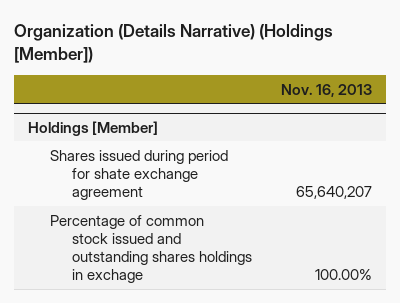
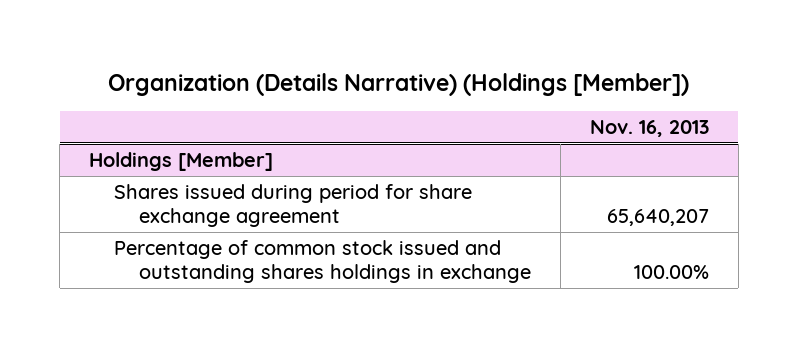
@ Holdings [Member]
- Shares issued during period for shate exchange agreement | 65,640,207
- Percentage of common stock issued and outstanding shares holdings in exchage | 100.00%
+ Shares issued during period for share exchange agreement | 65,640,207
+ Percentage of common stock issued and outstanding shares holdings in exchange | 100.00%

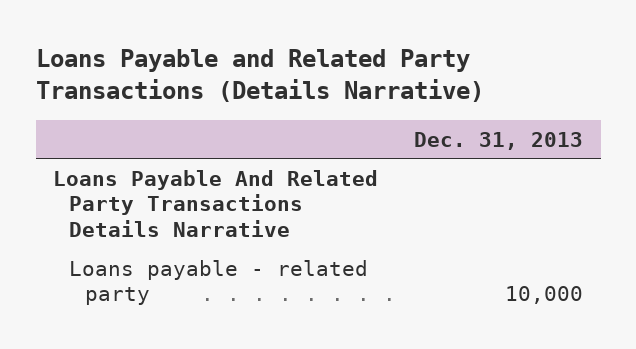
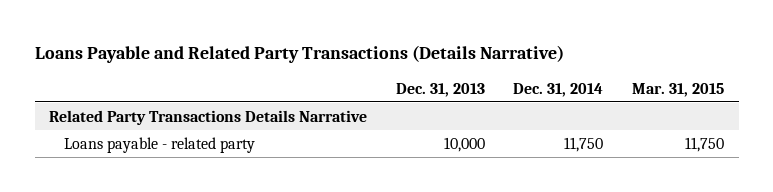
- | Dec. 31, 2013
+ | Dec. 31, 2013 | Dec. 31, 2014 | Mar. 31, 2015
- Loans Payable And Related Party Transactions Details Narrative
+ Related Party Transactions Details Narrative

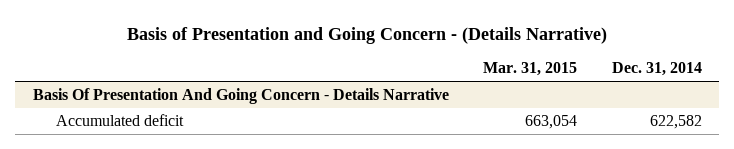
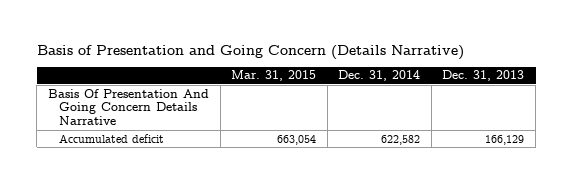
- Basis of Presentation and Going Concern - (Details Narrative)
+ Basis of Presentation and Going Concern (Details Narrative)
- | Mar. 31, 2015 | Dec. 31, 2014
+ | Mar. 31, 2015 | Dec. 31, 2014 | Dec. 31, 2013
- Basis Of Presentation And Going Concern - Details Narrative
+ Basis Of Presentation And Going Concern Details Narrative

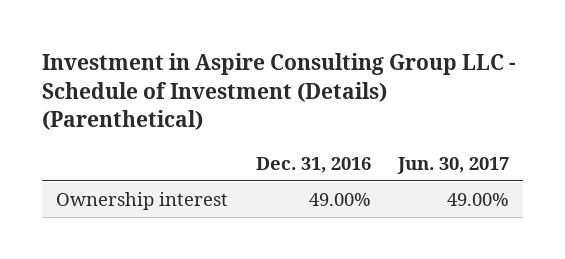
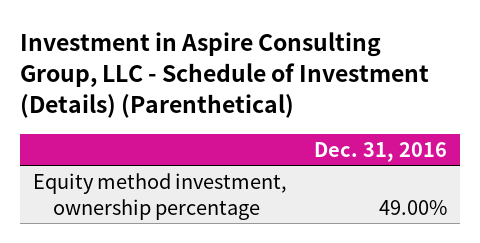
- Investment in Aspire Consulting Group LLC - Schedule of Investment (Details) (Parenthetical)
+ Investment in Aspire Consulting Group, LLC - Schedule of Investment (Details) (Parenthetical)
- | Dec. 31, 2016 | Jun. 30, 2017
+ | Dec. 31, 2016
- Ownership interest | 49.00% | 49.00%
+ Equity method investment, ownership percentage | 49.00%

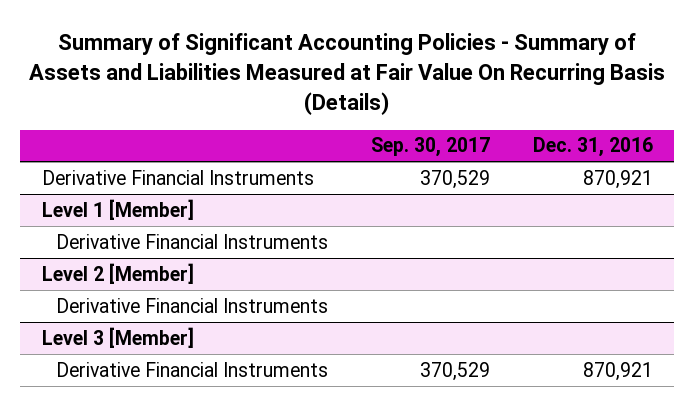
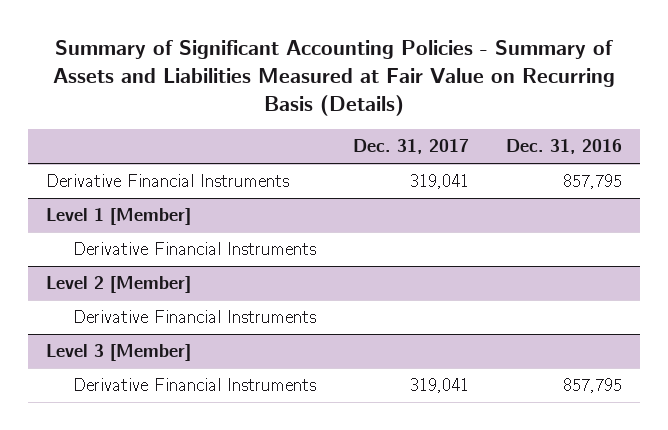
- Summary of Significant Accounting Policies - Summary of Assets and Liabilities Measured at Fair Value On Recurring Basis (Details)
+ Summary of Significant Accounting Policies - Summary of Assets and Liabilities Measured at Fair Value on Recurring Basis (Details)
- | Sep. 30, 2017 | Dec. 31, 2016
+ | Dec. 31, 2017 | Dec. 31, 2016
- Derivative Financial Instruments | 370,529 | 870,921
+ Derivative Financial Instruments | 319,041 | 857,795
@ Level 3 [Member]
- Derivative Financial Instruments | 370,529 | 870,921
+ Derivative Financial Instruments | 319,041 | 857,795

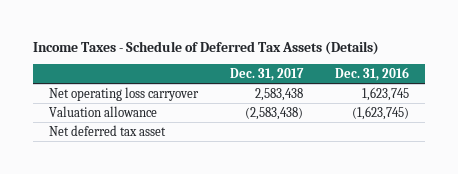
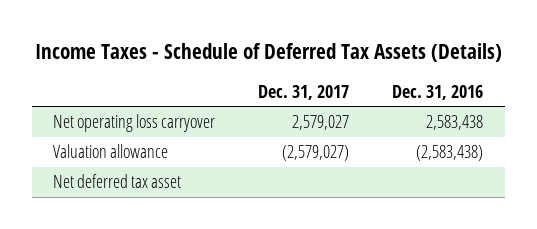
- Net operating loss carryover | 2,583,438 | 1,623,745
- Valuation allowance | (2,583,438) | (1,623,745)
+ Net operating loss carryover | 2,579,027 | 2,583,438
+ Valuation allowance | (2,579,027) | (2,583,438)

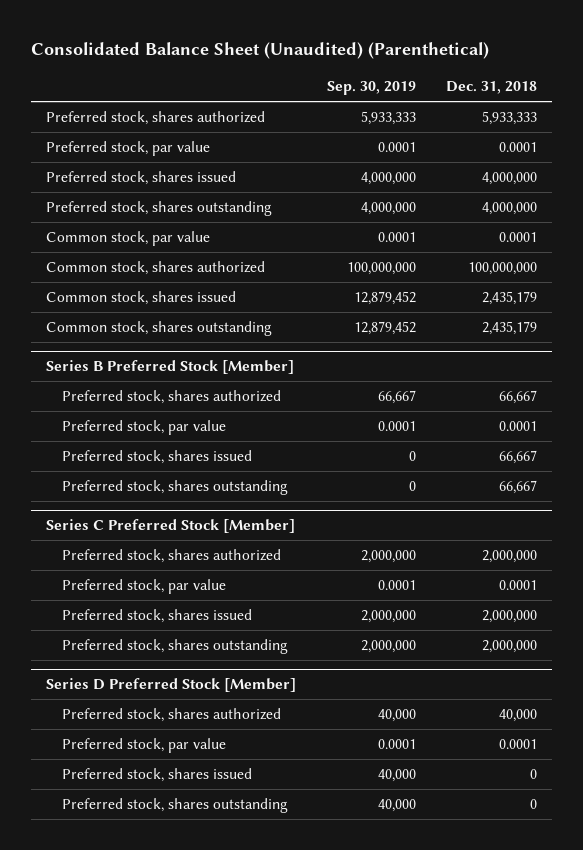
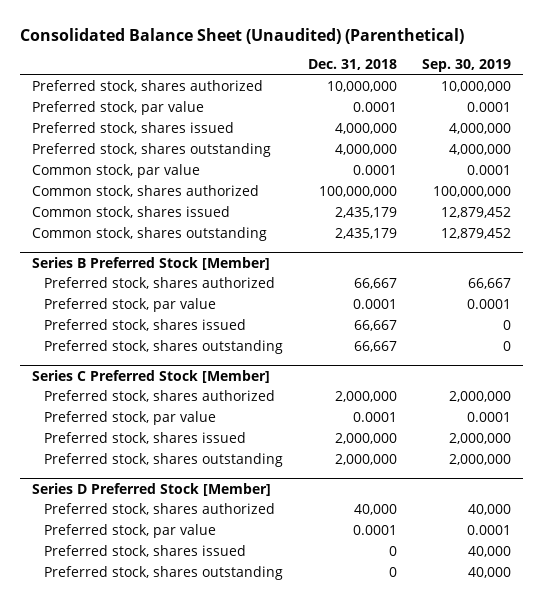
- | Sep. 30, 2019 | Dec. 31, 2018
+ | Dec. 31, 2018 | Sep. 30, 2019
- Preferred stock, shares authorized | 5,933,333 | 5,933,333
+ Preferred stock, shares authorized | 10,000,000 | 10,000,000

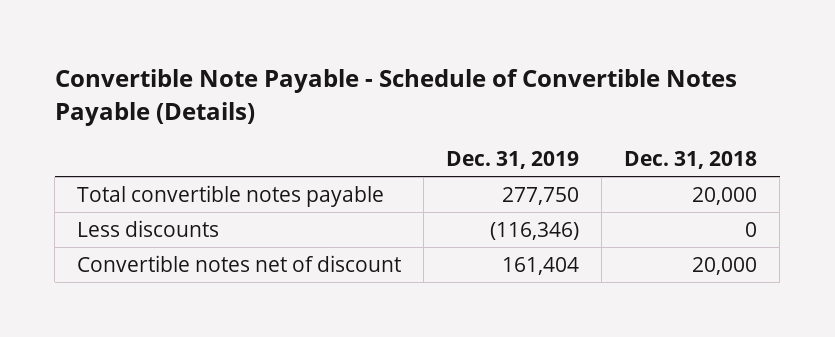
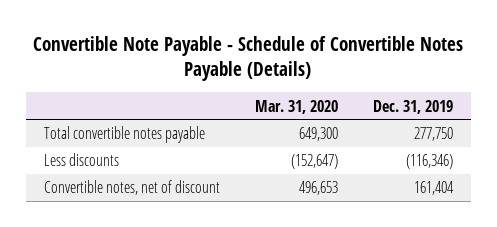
- | Dec. 31, 2019 | Dec. 31, 2018
+ | Mar. 31, 2020 | Dec. 31, 2019
- Convertible notes net of discount | 161,404 | 20,000
+ Convertible notes, net of discount | 496,653 | 161,404

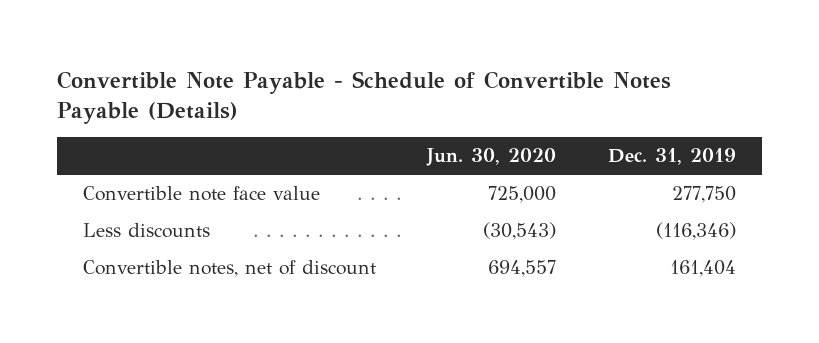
- | Mar. 31, 2020 | Dec. 31, 2019
+ | Jun. 30, 2020 | Dec. 31, 2019
- Total convertible notes payable | 649,300 | 277,750
+ Convertible note face value | 725,000 | 277,750

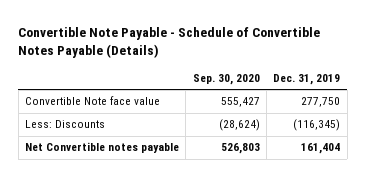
- | Jun. 30, 2020 | Dec. 31, 2019
+ | Sep. 30, 2020 | Dec. 31, 2019
- Convertible note face value | 725,000 | 277,750
- Less discounts | (30,543) | (116,346)
- Convertible notes, net of discount | 694,557 | 161,404
+ Convertible Note face value | 555,427 | 277,750
+ Less: Discounts | (28,624) | (116,345)
+ Net Convertible notes payable | 526,803 | 161,404

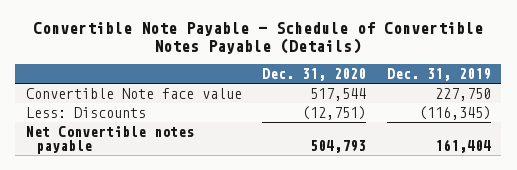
- | Sep. 30, 2020 | Dec. 31, 2019
+ | Dec. 31, 2020 | Dec. 31, 2019
- Convertible Note face value | 555,427 | 277,750
+ Convertible Note face value | 517,544 | 227,750

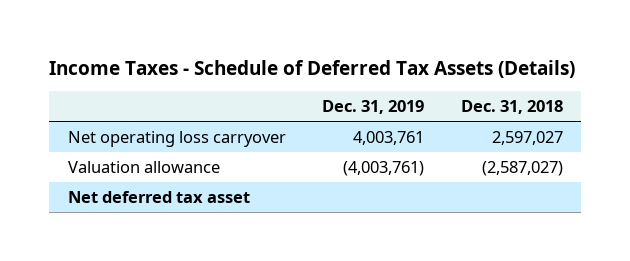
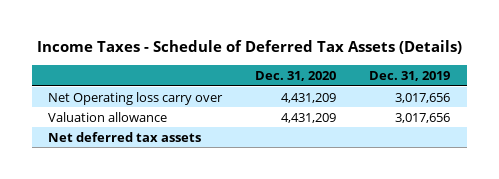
- | Dec. 31, 2019 | Dec. 31, 2018
+ | Dec. 31, 2020 | Dec. 31, 2019
- Net operating loss carryover | 4,003,761 | 2,597,027
- Valuation allowance | (4,003,761) | (2,587,027)
- Net deferred tax asset
+ Net Operating loss carry over | 4,431,209 | 3,017,656
+ Valuation allowance | 4,431,209 | 3,017,656
+ Net deferred tax assets

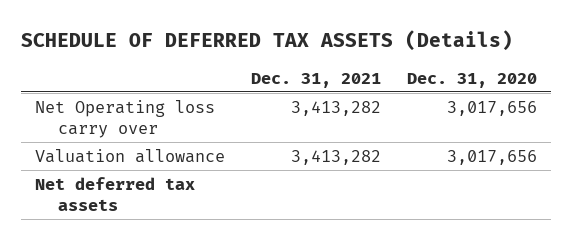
- Income Taxes - Schedule of Deferred Tax Assets (Details)
+ SCHEDULE OF DEFERRED TAX ASSETS (Details)
- | Dec. 31, 2020 | Dec. 31, 2019
+ | Dec. 31, 2021 | Dec. 31, 2020
- Net Operating loss carry over | 4,431,209 | 3,017,656
- Valuation allowance | 4,431,209 | 3,017,656
+ Net Operating loss carry over | 3,413,282 | 3,017,656
+ Valuation allowance | 3,413,282 | 3,017,656

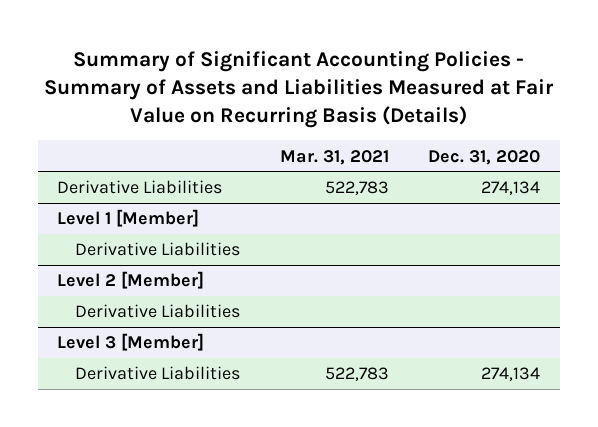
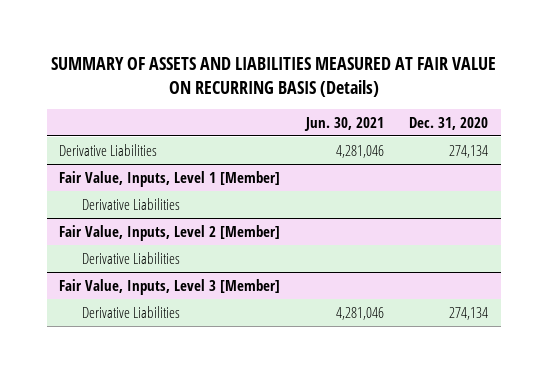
- Summary of Significant Accounting Policies - Summary of Assets and Liabilities Measured at Fair Value on Recurring Basis (Details)
+ SUMMARY OF ASSETS AND LIABILITIES MEASURED AT FAIR VALUE ON RECURRING BASIS (Details)
- | Mar. 31, 2021 | Dec. 31, 2020
+ | Jun. 30, 2021 | Dec. 31, 2020
- Level 1 [Member]
+ Fair Value, Inputs, Level 1 [Member]
- Level 2 [Member]
+ Fair Value, Inputs, Level 2 [Member]
- Level 3 [Member]
+ Fair Value, Inputs, Level 3 [Member]

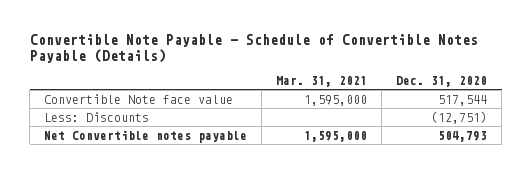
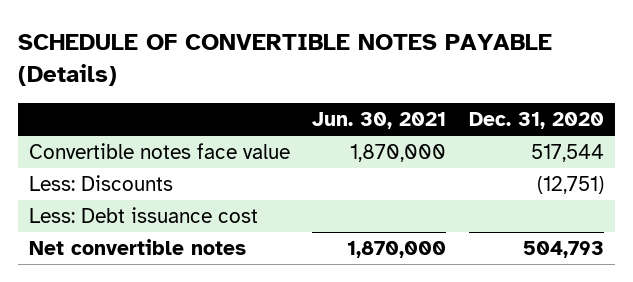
- Convertible Note Payable - Schedule of Convertible Notes Payable (Details)
+ SCHEDULE OF CONVERTIBLE NOTES PAYABLE (Details)
- | Mar. 31, 2021 | Dec. 31, 2020
+ | Jun. 30, 2021 | Dec. 31, 2020
- Convertible Note face value | 1,595,000 | 517,544
+ Convertible notes face value | 1,870,000 | 517,544
- Net Convertible notes payable | 1,595,000 | 504,793
+ Less: Debt issuance cost
+ Net convertible notes | 1,870,000 | 504,793

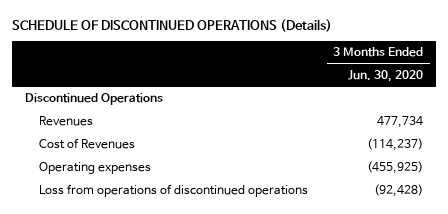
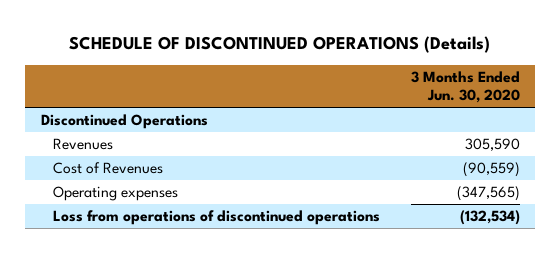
- Revenues | 477,734
- Cost of Revenues | (114,237)
- Operating expenses | (455,925)
- Loss from operations of discontinued operations | (92,428)
+ Revenues | 305,590
+ Cost of Revenues | (90,559)
+ Operating expenses | (347,565)
+ Loss from operations of discontinued operations | (132,534)

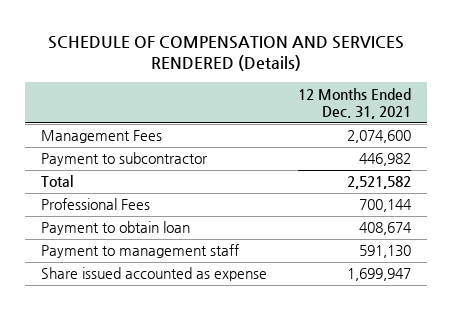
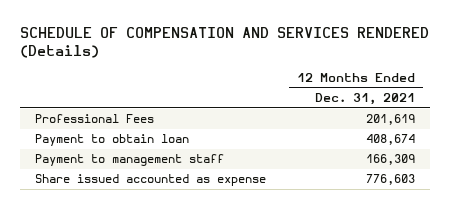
- Management Fees | 2,074,600
- Payment to subcontractor | 446,982
- Total | 2,521,582
- Professional Fees | 700,144
+ Professional Fees | 201,619
- Payment to management staff | 591,130
- Share issued accounted as expense | 1,699,947
+ Payment to management staff | 166,309
+ Share issued accounted as expense | 776,603

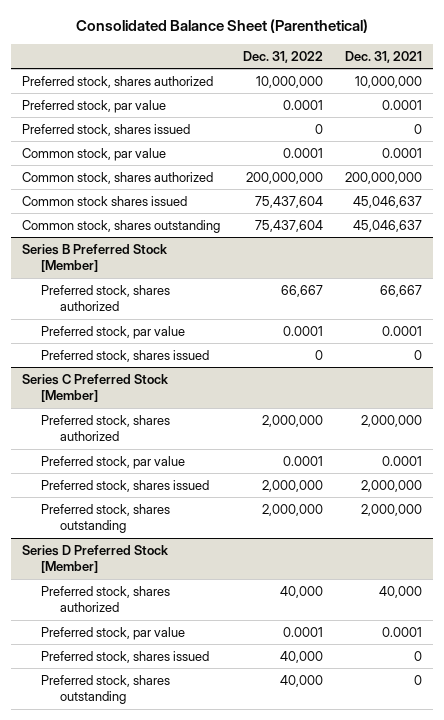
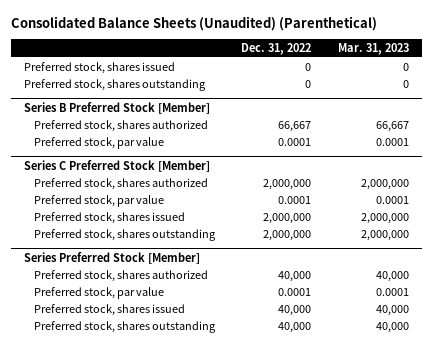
- Consolidated Balance Sheet (Parenthetical)
+ Consolidated Balance Sheets (Unaudited) (Parenthetical)
- | Dec. 31, 2022 | Dec. 31, 2021
+ | Dec. 31, 2022 | Mar. 31, 2023
- Preferred stock, shares authorized | 10,000,000 | 10,000,000
- Preferred stock, par value | 0.0001 | 0.0001
- Common stock, par value | 0.0001 | 0.0001
- Common stock, shares authorized | 200,000,000 | 200,000,000
- Common stock shares issued | 75,437,604 | 45,046,637
- Common stock, shares outstanding | 75,437,604 | 45,046,637
+ Preferred stock, shares outstanding | 0 | 0
@ Series B Preferred Stock [Member]
- Preferred stock, shares issued | 0 | 0
- Series D Preferred Stock [Member]
+ Series Preferred Stock [Member]

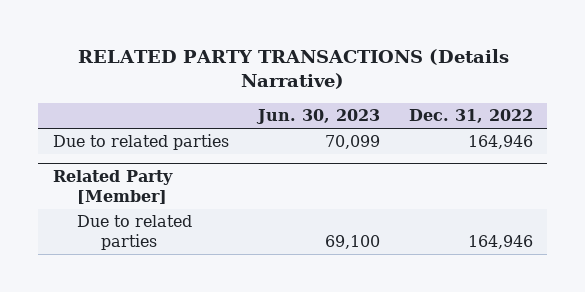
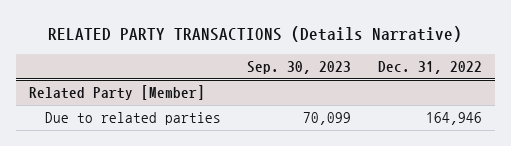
- | Jun. 30, 2023 | Dec. 31, 2022
+ | Sep. 30, 2023 | Dec. 31, 2022
- Due to related parties | 70,099 | 164,946

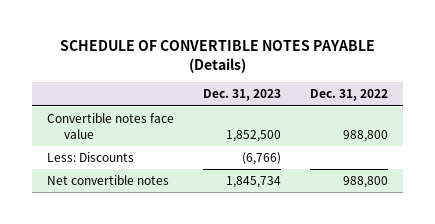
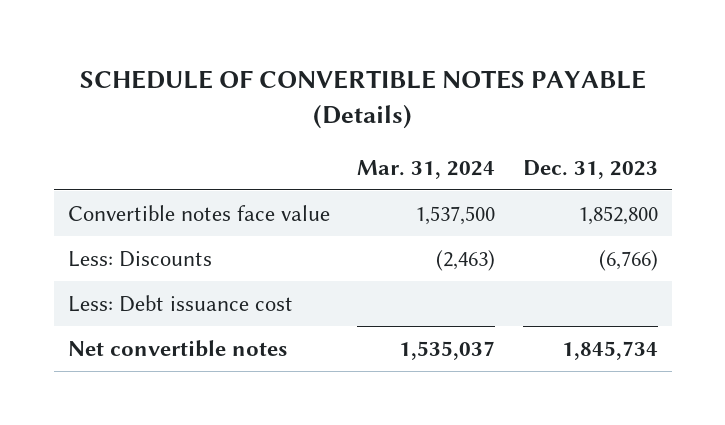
- | Dec. 31, 2023 | Dec. 31, 2022
+ | Mar. 31, 2024 | Dec. 31, 2023
- Convertible notes face value | 1,852,500 | 988,800
+ Convertible notes face value | 1,537,500 | 1,852,800
+ Less: Debt issuance cost

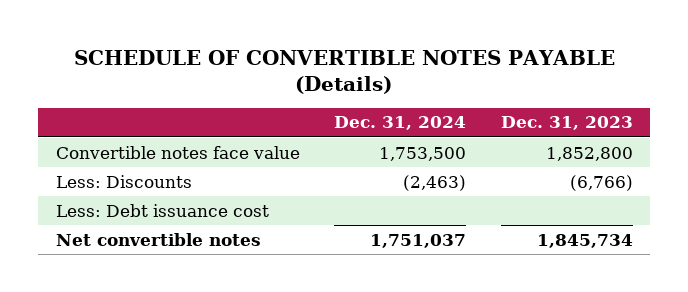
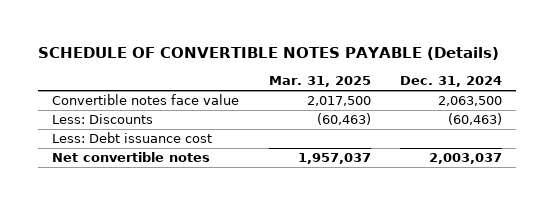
- | Dec. 31, 2024 | Dec. 31, 2023
+ | Mar. 31, 2025 | Dec. 31, 2024
- Convertible notes face value | 1,753,500 | 1,852,800
- Less: Discounts | (2,463) | (6,766)
+ Convertible notes face value | 2,017,500 | 2,063,500
+ Less: Discounts | (60,463) | (60,463)
- Net convertible notes | 1,751,037 | 1,845,734
+ Net convertible notes | 1,957,037 | 2,003,037

